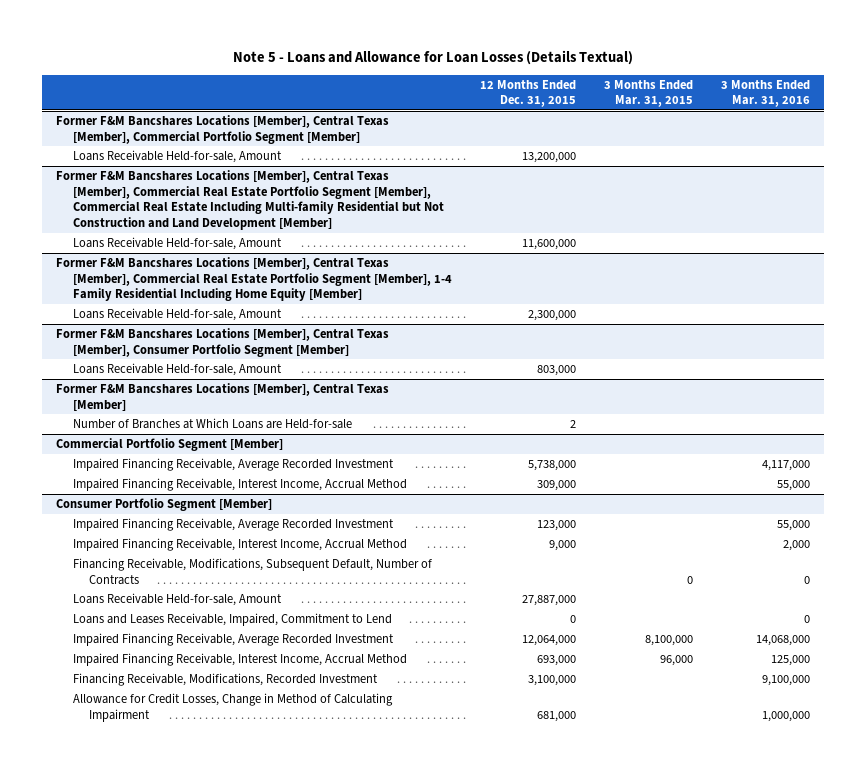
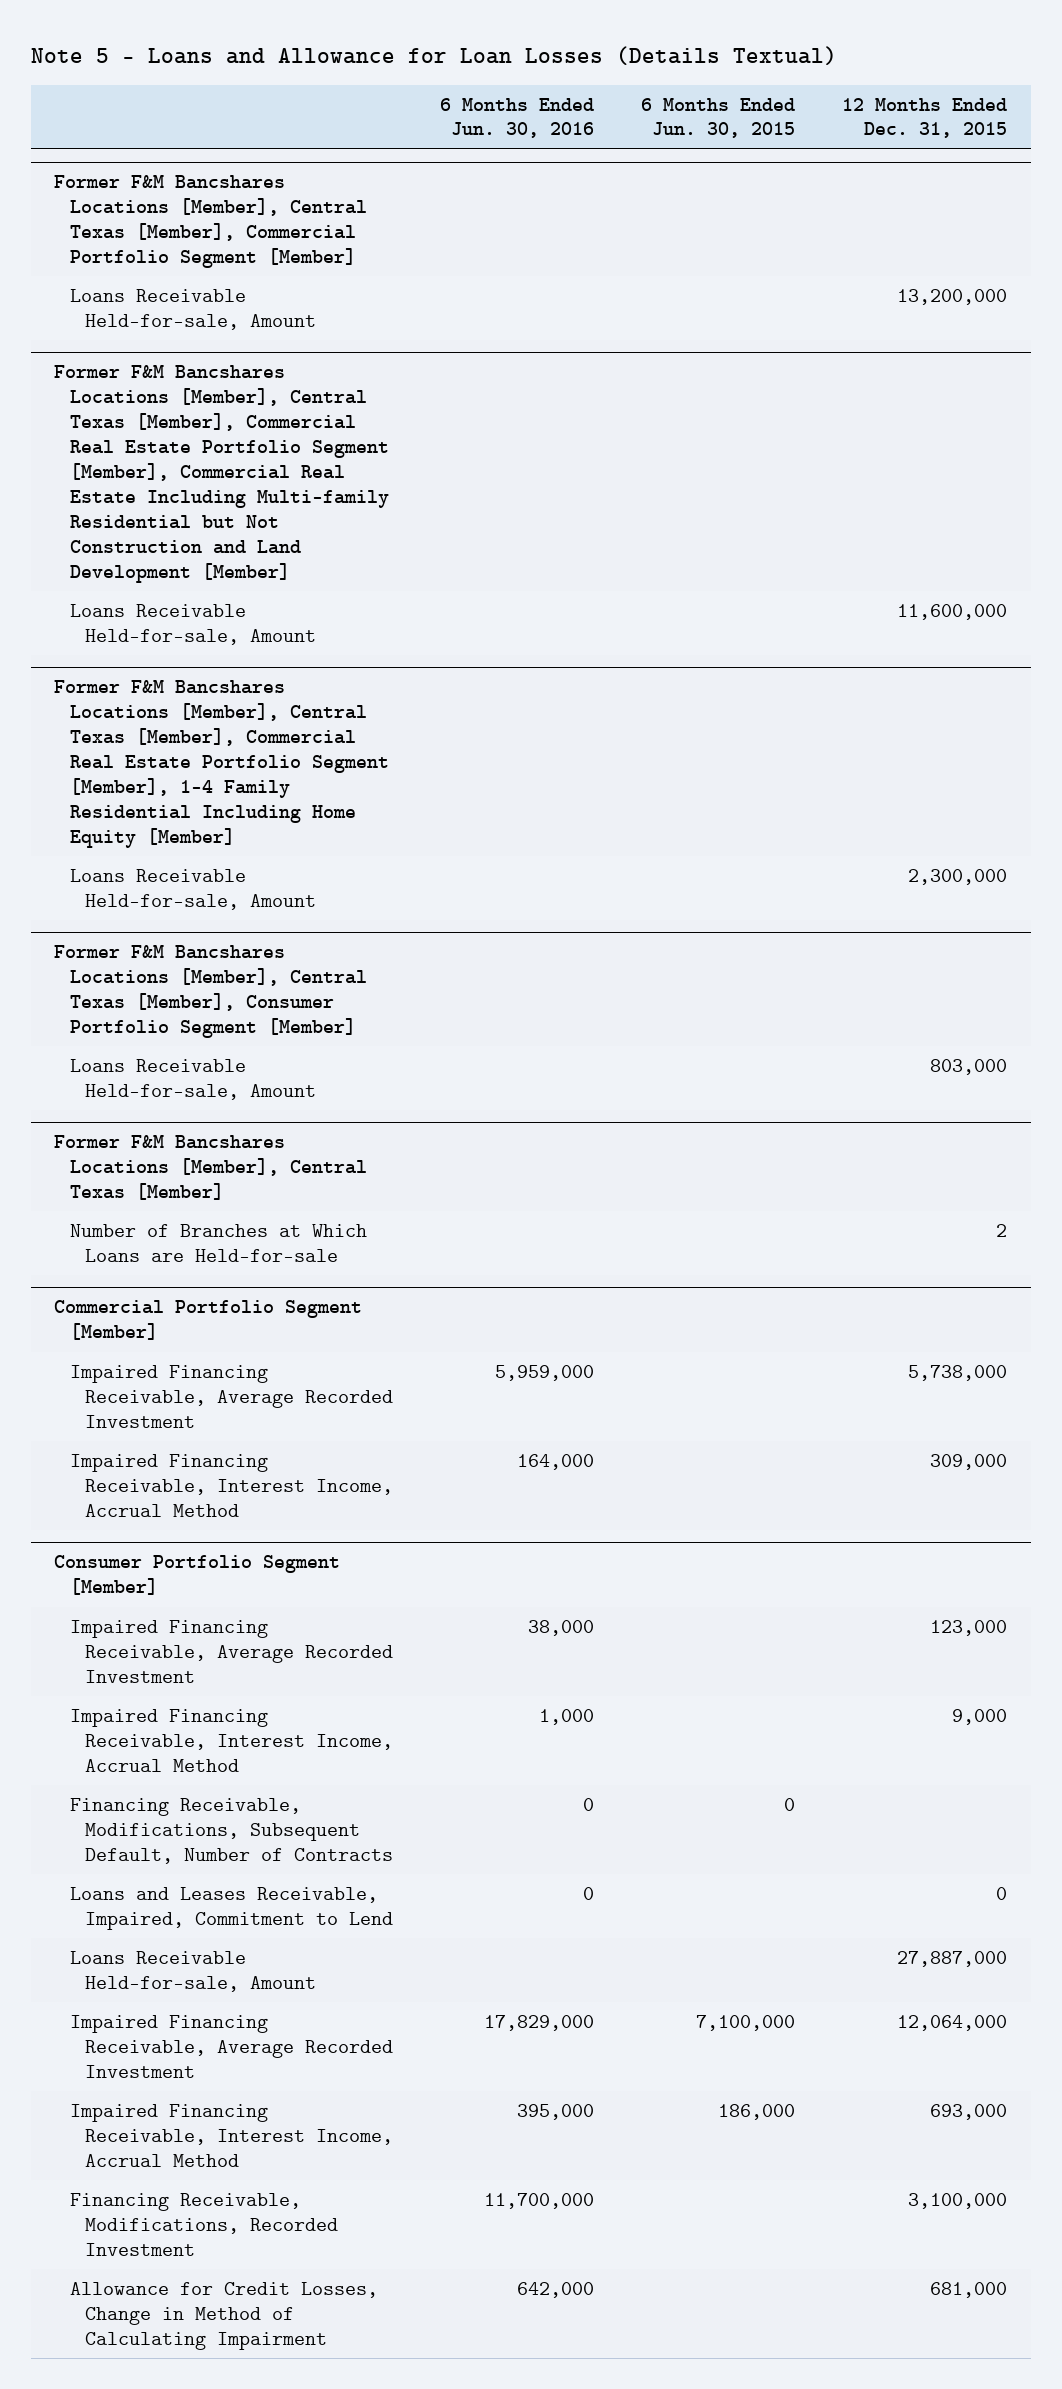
- | 12 Months Ended Dec. 31, 2015 | 3 Months Ended Mar. 31, 2015 | 3 Months Ended Mar. 31, 2016
+ | 6 Months Ended Jun. 30, 2016 | 6 Months Ended Jun. 30, 2015 | 12 Months Ended Dec. 31, 2015
@ Consumer Portfolio Segment [Member]
moved down: Loans Receivable Held-for-sale, Amount | | | 27,887,000

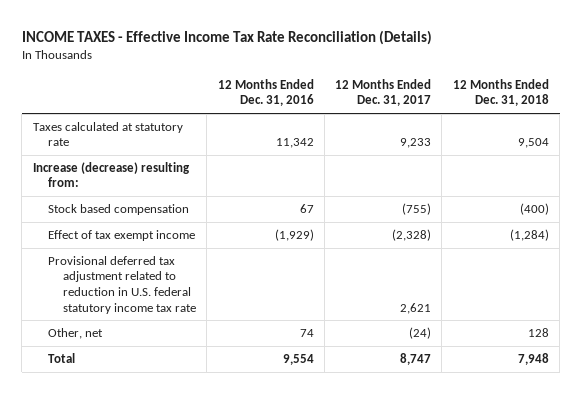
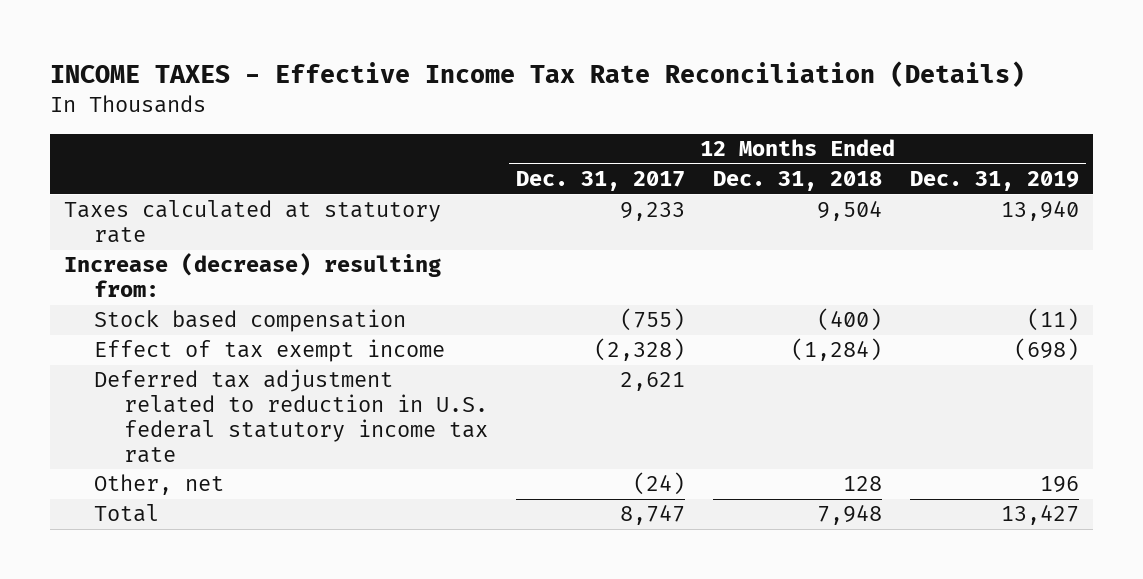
- | 12 Months Ended Dec. 31, 2016 | 12 Months Ended Dec. 31, 2017 | 12 Months Ended Dec. 31, 2018
+ | 12 Months Ended Dec. 31, 2017 | 12 Months Ended Dec. 31, 2018 | 12 Months Ended Dec. 31, 2019
- Provisional deferred tax adjustment related to reduction in U.S. federal statutory income tax rate | | 2,621 |
+ Deferred tax adjustment related to reduction in U.S. federal statutory income tax rate | 2,621 | |

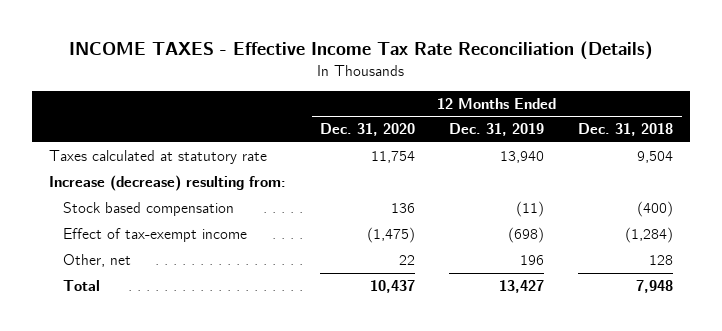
- | 12 Months Ended Dec. 31, 2017 | 12 Months Ended Dec. 31, 2018 | 12 Months Ended Dec. 31, 2019
+ | 12 Months Ended Dec. 31, 2020 | 12 Months Ended Dec. 31, 2019 | 12 Months Ended Dec. 31, 2018
- Effect of tax exempt income | (2,328) | (1,284) | (698)
- Deferred tax adjustment related to reduction in U.S. federal statutory income tax rate | 2,621 | |
+ Effect of tax-exempt income | (1,475) | (698) | (1,284)

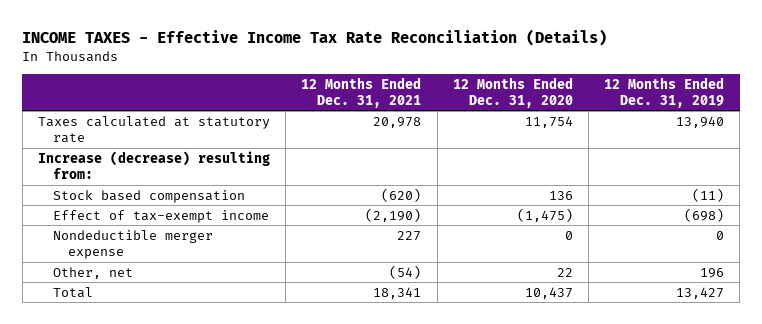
- | 12 Months Ended Dec. 31, 2020 | 12 Months Ended Dec. 31, 2019 | 12 Months Ended Dec. 31, 2018
+ | 12 Months Ended Dec. 31, 2021 | 12 Months Ended Dec. 31, 2020 | 12 Months Ended Dec. 31, 2019
+ Nondeductible merger expense | 227 | 0 | 0

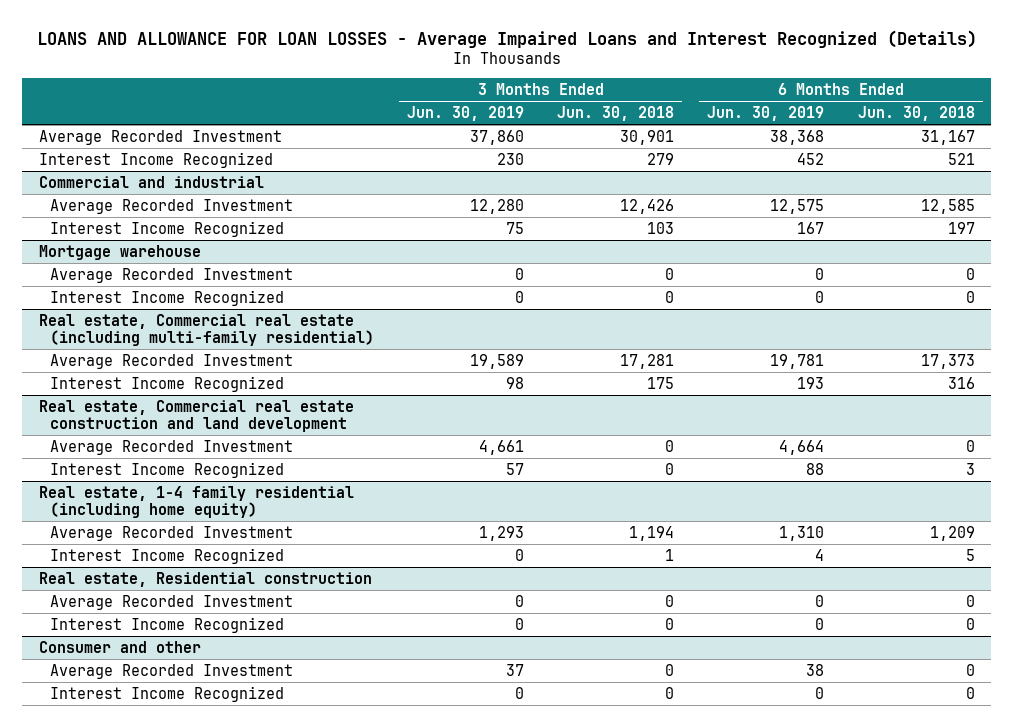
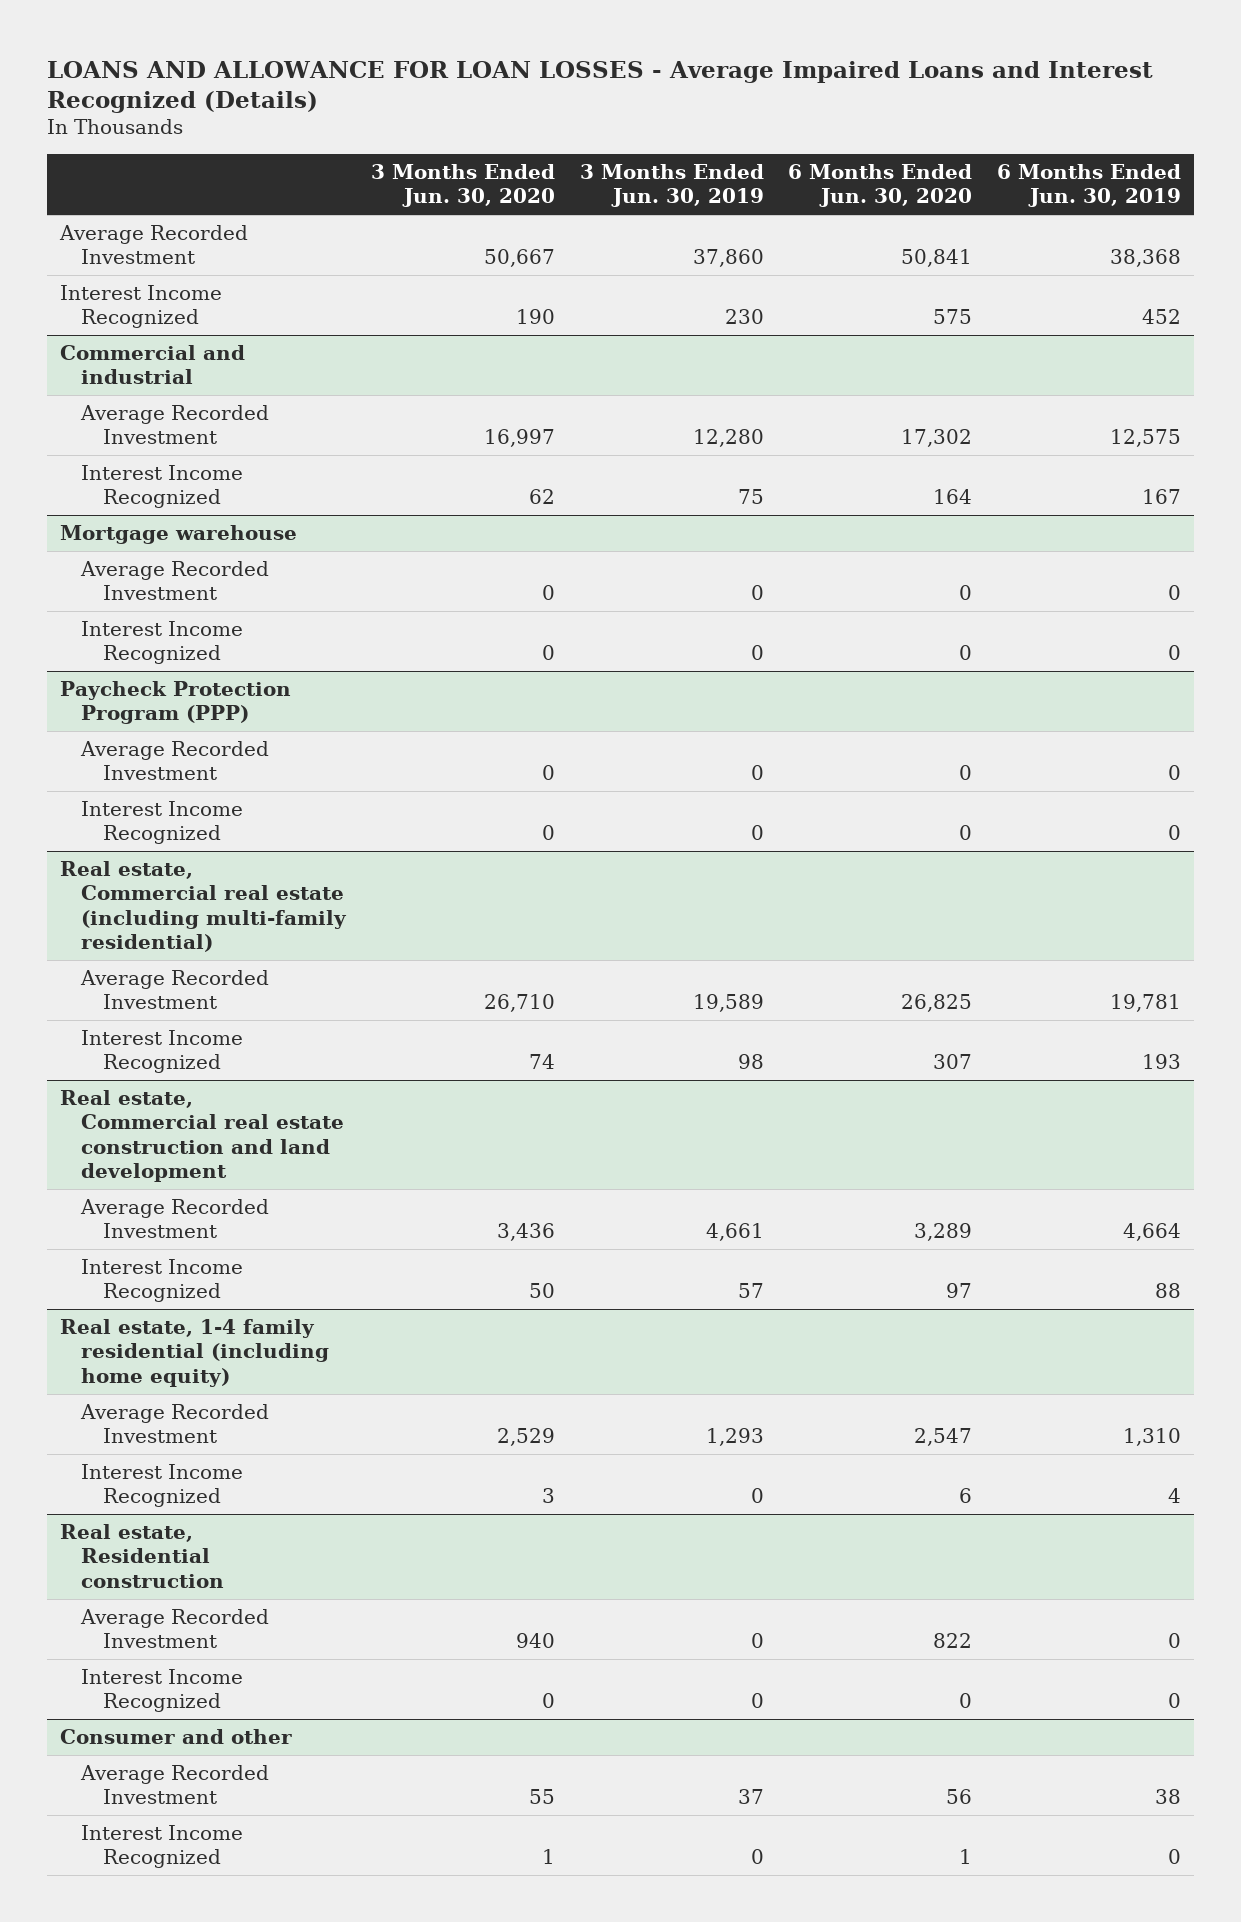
- | 3 Months Ended Jun. 30, 2019 | 3 Months Ended Jun. 30, 2018 | 6 Months Ended Jun. 30, 2019 | 6 Months Ended Jun. 30, 2018
+ | 3 Months Ended Jun. 30, 2020 | 3 Months Ended Jun. 30, 2019 | 6 Months Ended Jun. 30, 2020 | 6 Months Ended Jun. 30, 2019
+ Paycheck Protection Program (PPP)
+ Average Recorded Investment | 0 | 0 | 0 | 0
+ Interest Income Recognized | 0 | 0 | 0 | 0

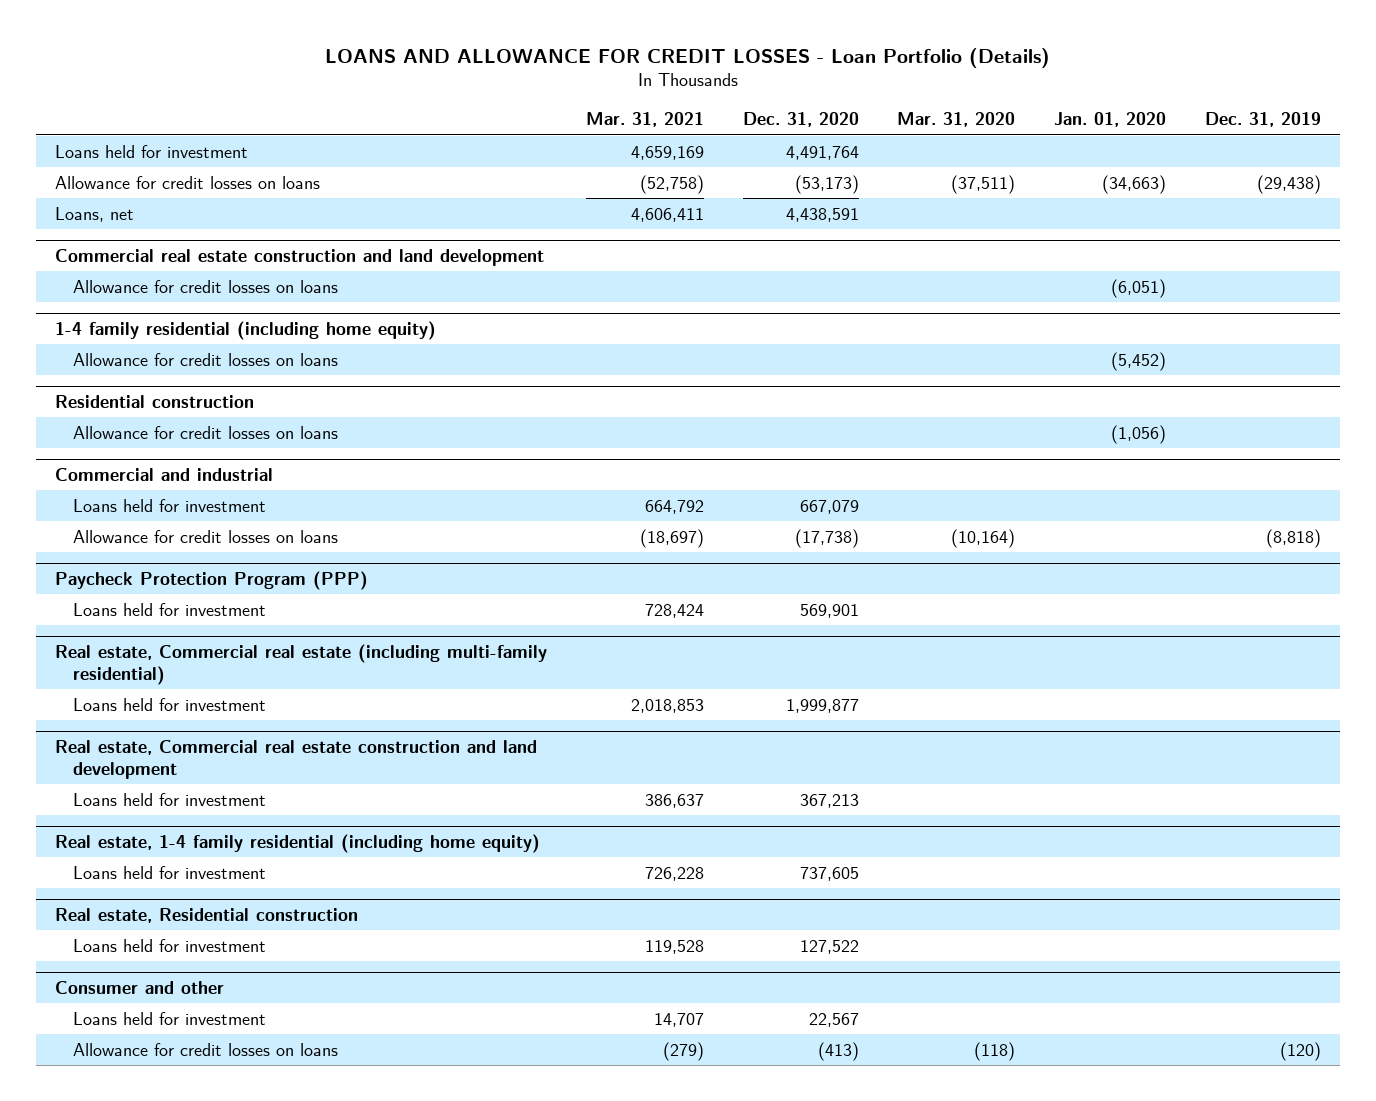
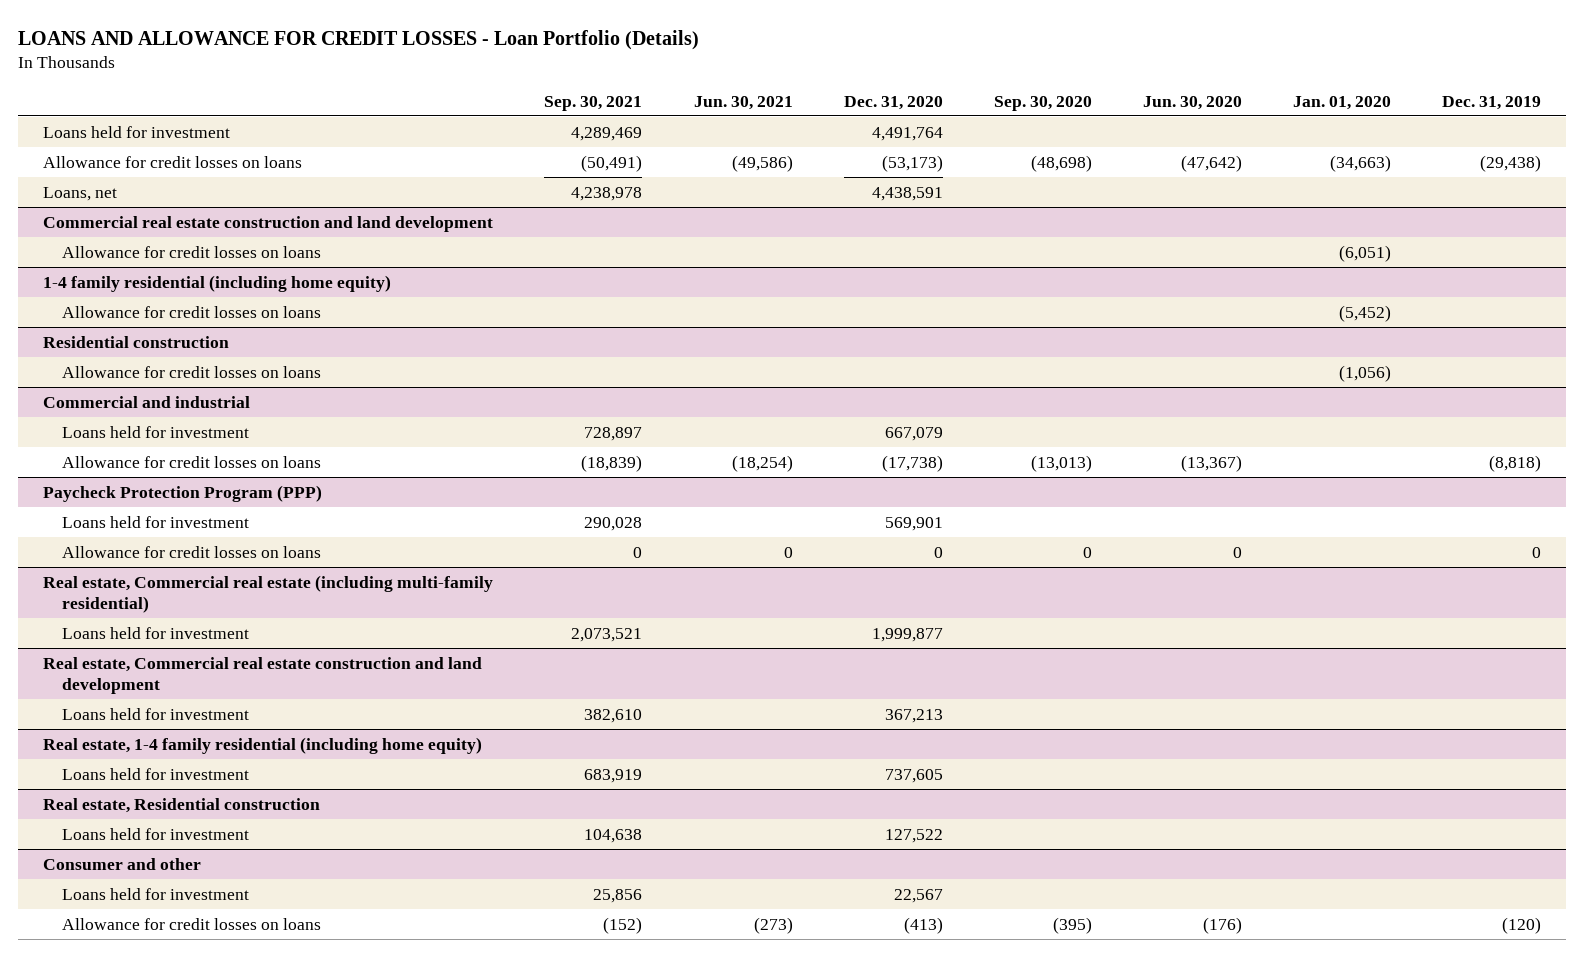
- | Mar. 31, 2021 | Dec. 31, 2020 | Mar. 31, 2020 | Jan. 01, 2020 | Dec. 31, 2019
+ | Sep. 30, 2021 | Jun. 30, 2021 | Dec. 31, 2020 | Sep. 30, 2020 | Jun. 30, 2020 | Jan. 01, 2020 | Dec. 31, 2019
@ Paycheck Protection Program (PPP)
+ Allowance for credit losses on loans | 0 | 0 | 0 | 0 | 0 | | 0

